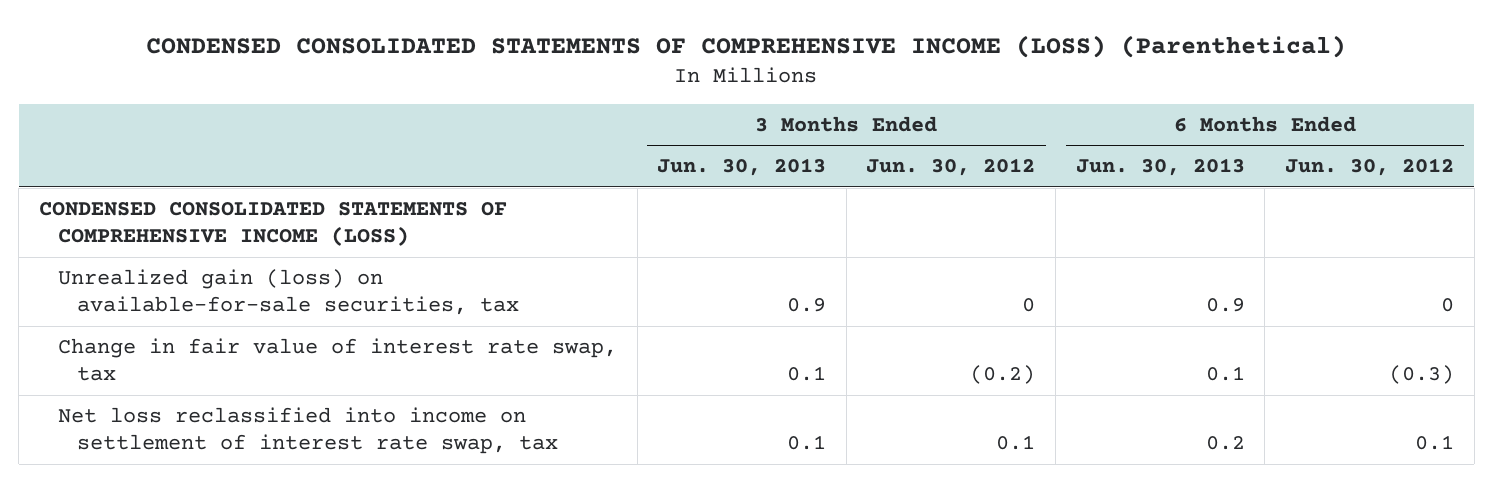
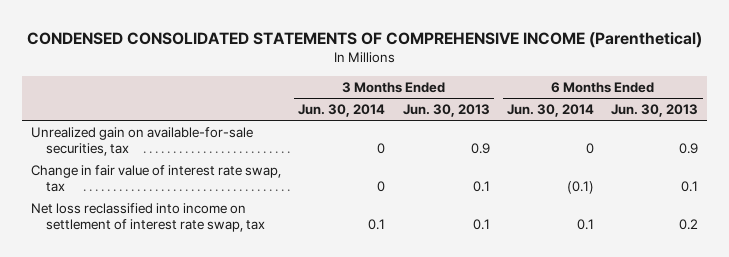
- CONDENSED CONSOLIDATED STATEMENTS OF COMPREHENSIVE INCOME (LOSS) (Parenthetical)
+ CONDENSED CONSOLIDATED STATEMENTS OF COMPREHENSIVE INCOME (Parenthetical)
- | 3 Months Ended Jun. 30, 2013 | 3 Months Ended Jun. 30, 2012 | 6 Months Ended Jun. 30, 2013 | 6 Months Ended Jun. 30, 2012
+ | 3 Months Ended Jun. 30, 2014 | 3 Months Ended Jun. 30, 2013 | 6 Months Ended Jun. 30, 2014 | 6 Months Ended Jun. 30, 2013
- CONDENSED CONSOLIDATED STATEMENTS OF COMPREHENSIVE INCOME (LOSS)
- Unrealized gain (loss) on available-for-sale securities, tax | 0.9 | 0 | 0.9 | 0
+ Unrealized gain on available-for-sale securities, tax | 0 | 0.9 | 0 | 0.9

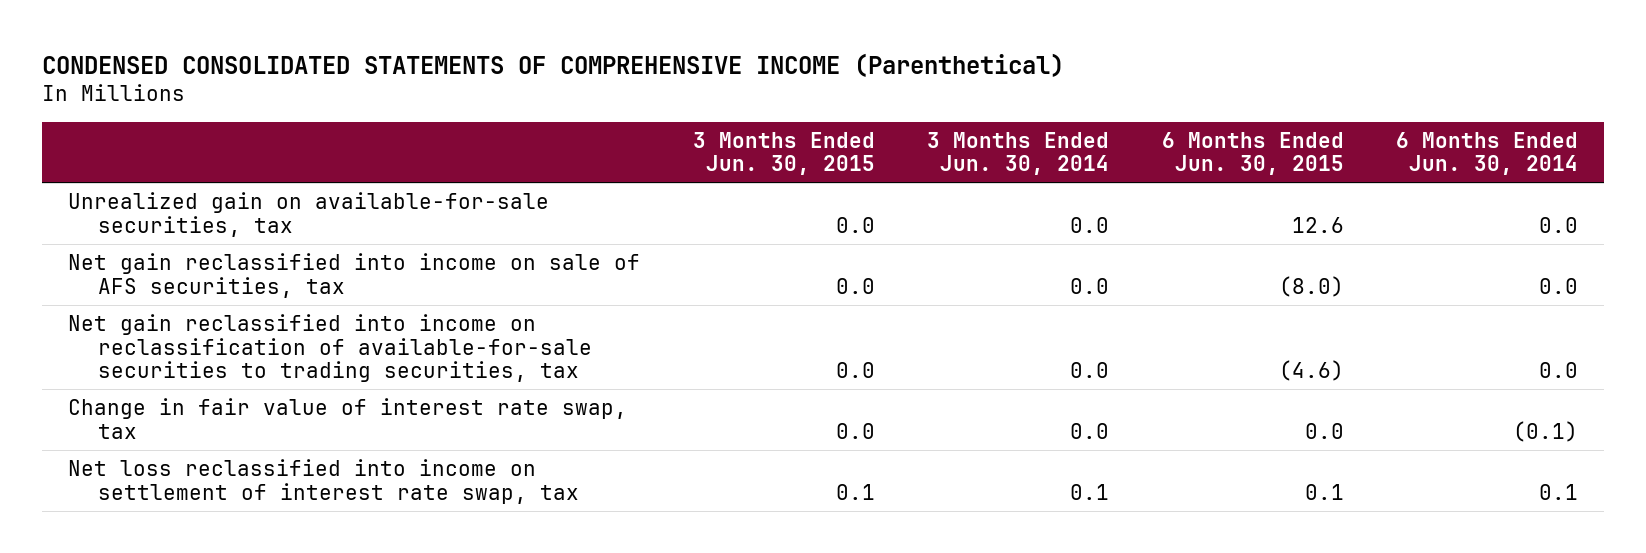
- | 3 Months Ended Jun. 30, 2014 | 3 Months Ended Jun. 30, 2013 | 6 Months Ended Jun. 30, 2014 | 6 Months Ended Jun. 30, 2013
+ | 3 Months Ended Jun. 30, 2015 | 3 Months Ended Jun. 30, 2014 | 6 Months Ended Jun. 30, 2015 | 6 Months Ended Jun. 30, 2014
- Unrealized gain on available-for-sale securities, tax | 0 | 0.9 | 0 | 0.9
- Change in fair value of interest rate swap, tax | 0 | 0.1 | (0.1) | 0.1
+ Unrealized gain on available-for-sale securities, tax | 0.0 | 0.0 | 12.6 | 0.0
+ Net gain reclassified into income on sale of AFS securities, tax | 0.0 | 0.0 | (8.0) | 0.0
+ Net gain reclassified into income on reclassification of available-for-sale securities to trading securities, tax | 0.0 | 0.0 | (4.6) | 0.0
+ Change in fair value of interest rate swap, tax | 0.0 | 0.0 | 0.0 | (0.1)

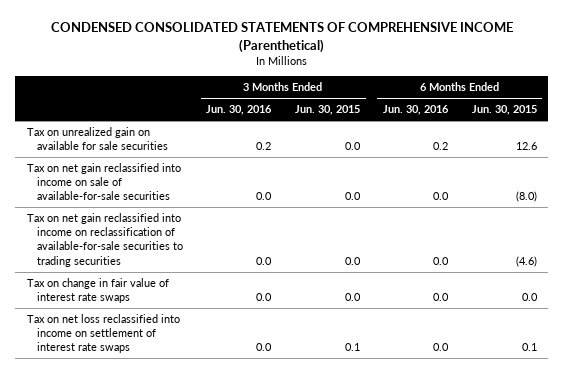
- | 3 Months Ended Jun. 30, 2015 | 3 Months Ended Jun. 30, 2014 | 6 Months Ended Jun. 30, 2015 | 6 Months Ended Jun. 30, 2014
+ | 3 Months Ended Jun. 30, 2016 | 3 Months Ended Jun. 30, 2015 | 6 Months Ended Jun. 30, 2016 | 6 Months Ended Jun. 30, 2015
- Unrealized gain on available-for-sale securities, tax | 0.0 | 0.0 | 12.6 | 0.0
- Net gain reclassified into income on sale of AFS securities, tax | 0.0 | 0.0 | (8.0) | 0.0
- Net gain reclassified into income on reclassification of available-for-sale securities to trading securities, tax | 0.0 | 0.0 | (4.6) | 0.0
- Change in fair value of interest rate swap, tax | 0.0 | 0.0 | 0.0 | (0.1)
- Net loss reclassified into income on settlement of interest rate swap, tax | 0.1 | 0.1 | 0.1 | 0.1
+ Tax on unrealized gain on available for sale securities | 0.2 | 0.0 | 0.2 | 12.6
+ Tax on net gain reclassified into income on sale of available-for-sale securities | 0.0 | 0.0 | 0.0 | (8.0)
+ Tax on net gain reclassified into income on reclassification of available-for-sale securities to trading securities | 0.0 | 0.0 | 0.0 | (4.6)
+ Tax on change in fair value of interest rate swaps | 0.0 | 0.0 | 0.0 | 0.0
+ Tax on net loss reclassified into income on settlement of interest rate swaps | 0.0 | 0.1 | 0.0 | 0.1

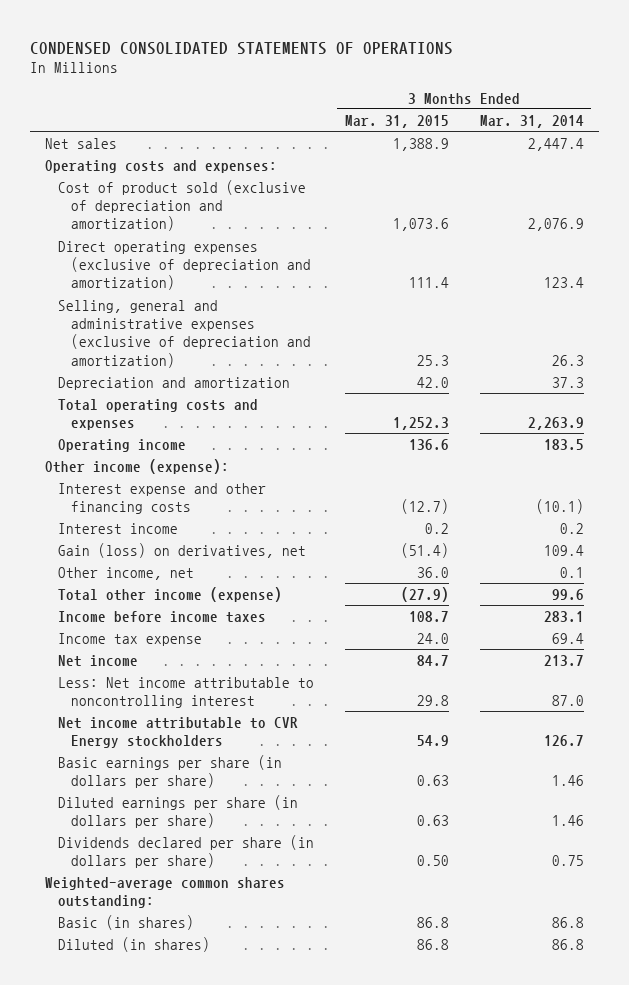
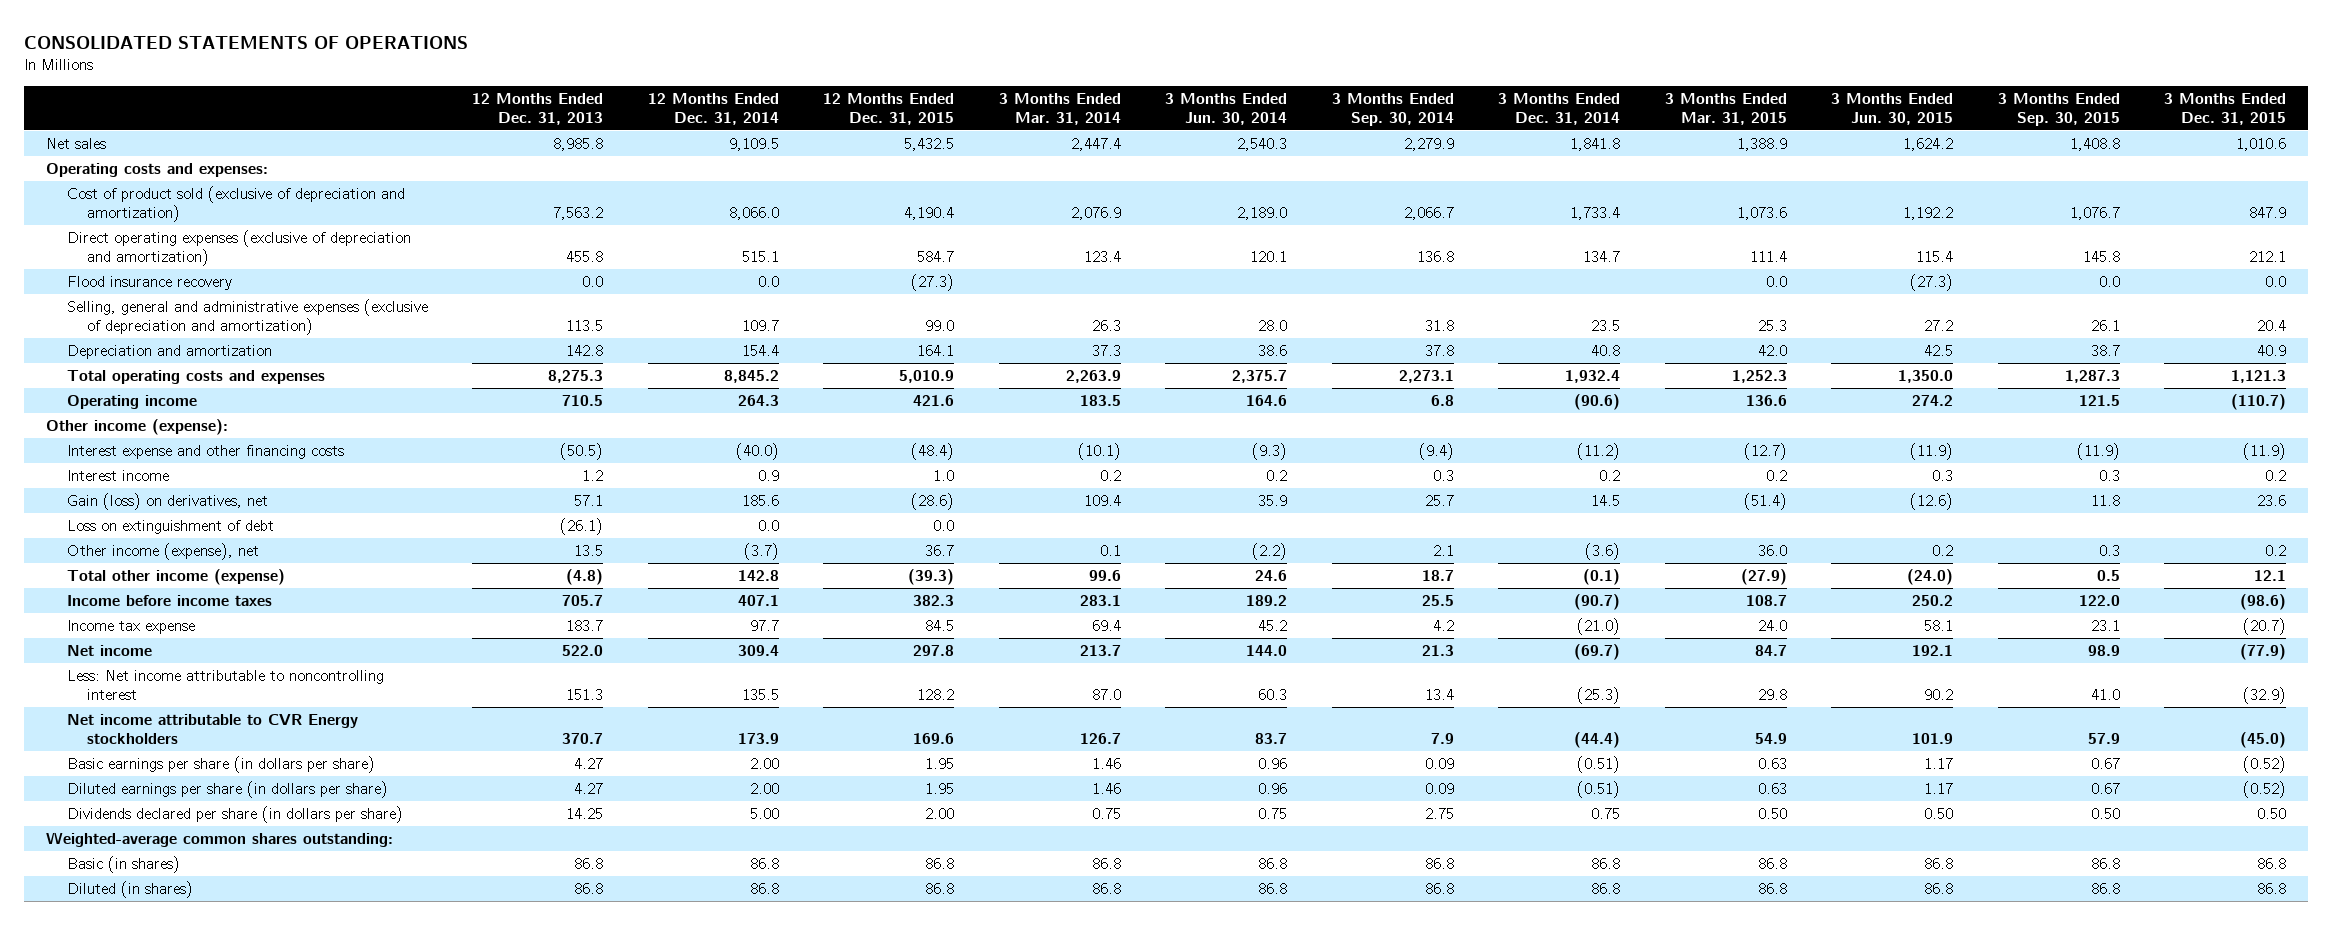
- CONDENSED CONSOLIDATED STATEMENTS OF OPERATIONS
+ CONSOLIDATED STATEMENTS OF OPERATIONS
- | 3 Months Ended Mar. 31, 2015 | 3 Months Ended Mar. 31, 2014
+ | 12 Months Ended Dec. 31, 2013 | 12 Months Ended Dec. 31, 2014 | 12 Months Ended Dec. 31, 2015 | 3 Months Ended Mar. 31, 2014 | 3 Months Ended Jun. 30, 2014 | 3 Months Ended Sep. 30, 2014 | 3 Months Ended Dec. 31, 2014 | 3 Months Ended Mar. 31, 2015 | 3 Months Ended Jun. 30, 2015 | 3 Months Ended Sep. 30, 2015 | 3 Months Ended Dec. 31, 2015
+ Flood insurance recovery | 0.0 | 0.0 | (27.3) | | | | | 0.0 | (27.3) | 0.0 | 0.0
- Other income, net | 36.0 | 0.1
+ Loss on extinguishment of debt | (26.1) | 0.0 | 0.0 | | | | | | | |
+ Other income (expense), net | 13.5 | (3.7) | 36.7 | 0.1 | (2.2) | 2.1 | (3.6) | 36.0 | 0.2 | 0.3 | 0.2

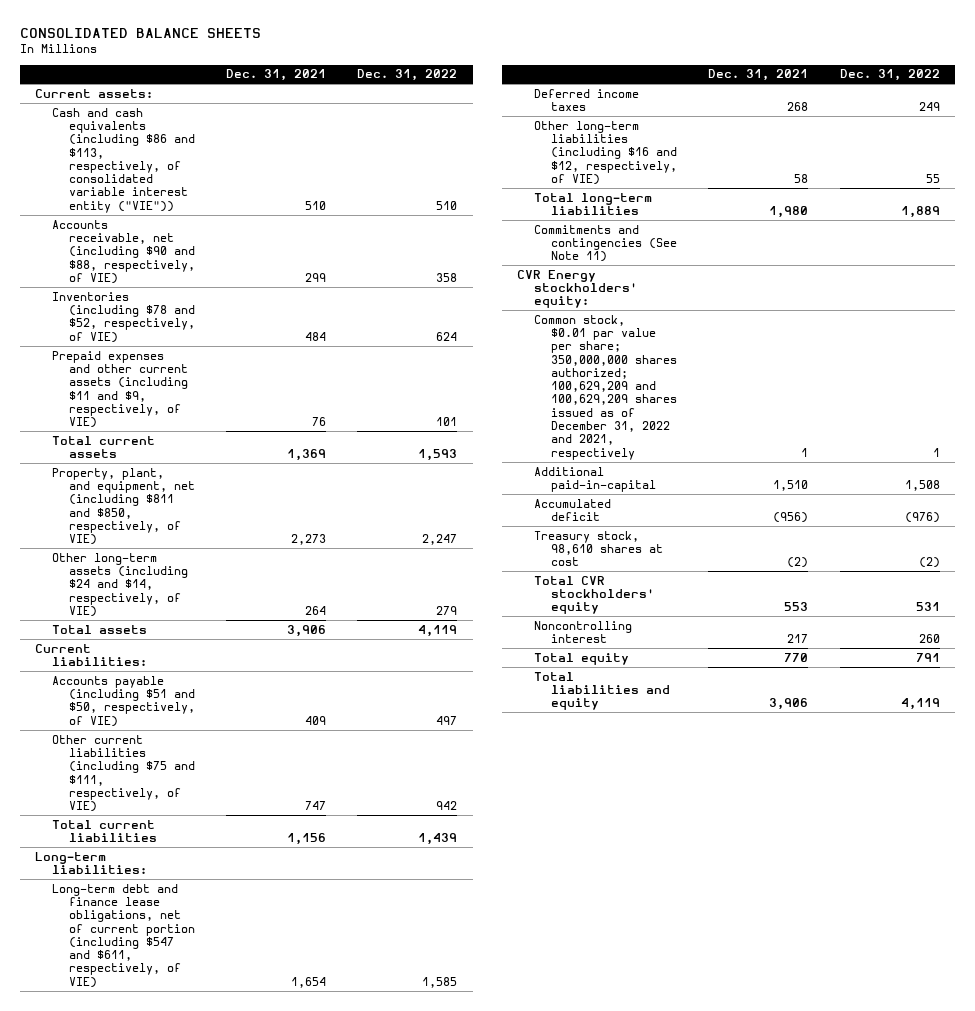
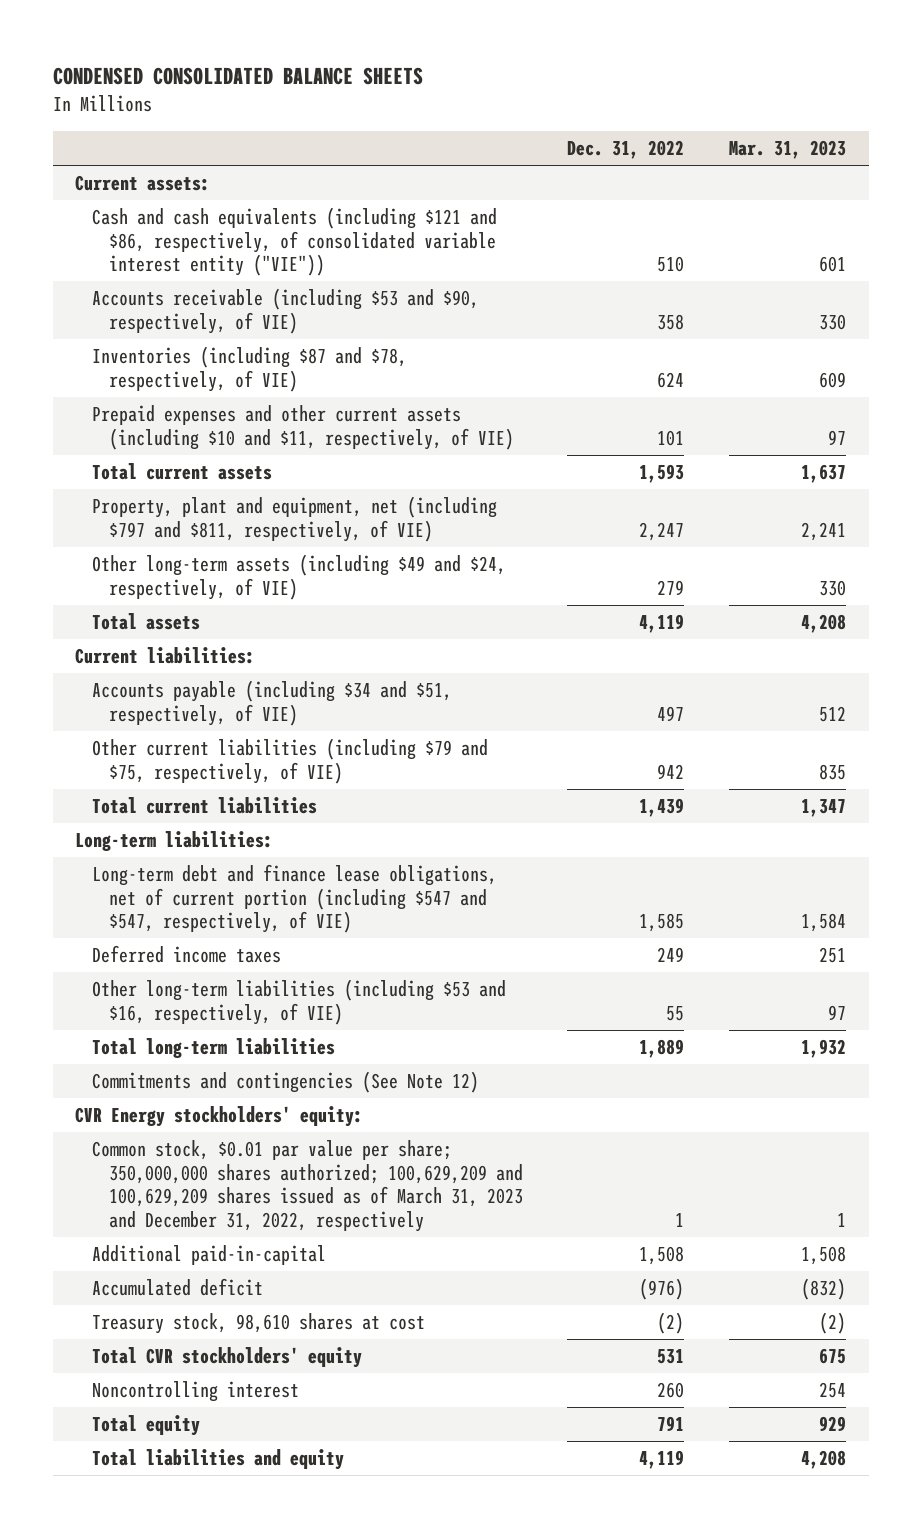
- CONSOLIDATED BALANCE SHEETS
+ CONDENSED CONSOLIDATED BALANCE SHEETS
- | Dec. 31, 2021 | Dec. 31, 2022
+ | Dec. 31, 2022 | Mar. 31, 2023
- Cash and cash equivalents (including $86 and $113, respectively, of consolidated variable interest entity ("VIE")) | 510 | 510
- Accounts receivable, net (including $90 and $88, respectively, of VIE) | 299 | 358
- Inventories (including $78 and $52, respectively, of VIE) | 484 | 624
- Prepaid expenses and other current assets (including $11 and $9, respectively, of VIE) | 76 | 101
+ Cash and cash equivalents (including $121 and $86, respectively, of consolidated variable interest entity ("VIE")) | 510 | 601
+ Accounts receivable (including $53 and $90, respectively, of VIE) | 358 | 330
+ Inventories (including $87 and $78, respectively, of VIE) | 624 | 609
+ Prepaid expenses and other current assets (including $10 and $11, respectively, of VIE) | 101 | 97
- Property, plant, and equipment, net (including $811 and $850, respectively, of VIE) | 2,273 | 2,247
- Other long-term assets (including $24 and $14, respectively, of VIE) | 264 | 279
+ Property, plant and equipment, net (including $797 and $811, respectively, of VIE) | 2,247 | 2,241
+ Other long-term assets (including $49 and $24, respectively, of VIE) | 279 | 330
- Accounts payable (including $51 and $50, respectively, of VIE) | 409 | 497
- Other current liabilities (including $75 and $111, respectively, of VIE) | 747 | 942
+ Accounts payable (including $34 and $51, respectively, of VIE) | 497 | 512
+ Other current liabilities (including $79 and $75, respectively, of VIE) | 942 | 835
- Long-term debt and finance lease obligations, net of current portion (including $547 and $611, respectively, of VIE) | 1,654 | 1,585
+ Long-term debt and finance lease obligations, net of current portion (including $547 and $547, respectively, of VIE) | 1,585 | 1,584
- Other long-term liabilities (including $16 and $12, respectively, of VIE) | 58 | 55
+ Other long-term liabilities (including $53 and $16, respectively, of VIE) | 55 | 97
- Commitments and contingencies (See Note 11)
+ Commitments and contingencies (See Note 12)
- Common stock, $0.01 par value per share; 350,000,000 shares authorized; 100,629,209 and 100,629,209 shares issued as of December 31, 2022 and 2021, respectively | 1 | 1
+ Common stock, $0.01 par value per share; 350,000,000 shares authorized; 100,629,209 and 100,629,209 shares issued as of March 31, 2023 and December 31, 2022, respectively | 1 | 1

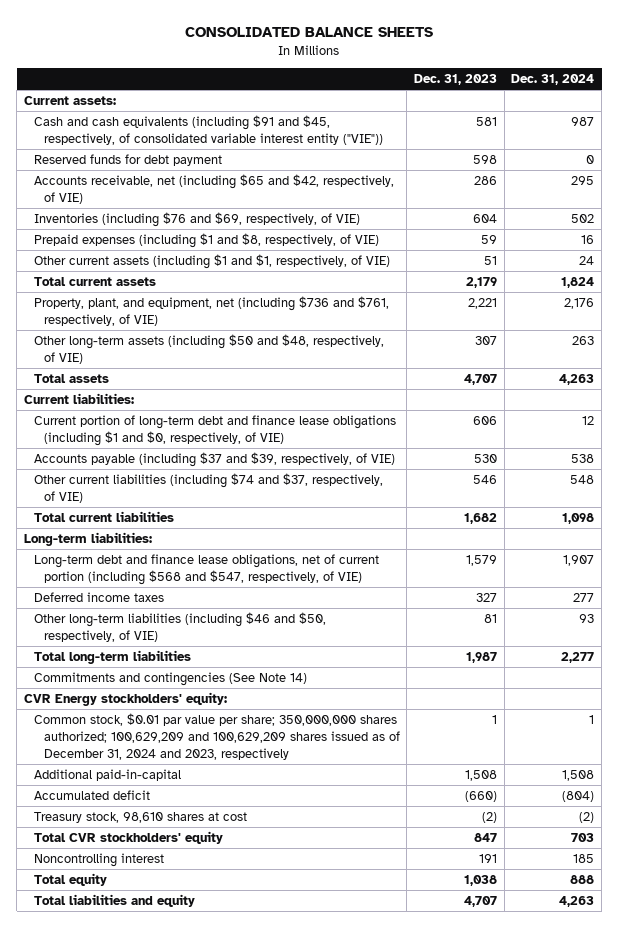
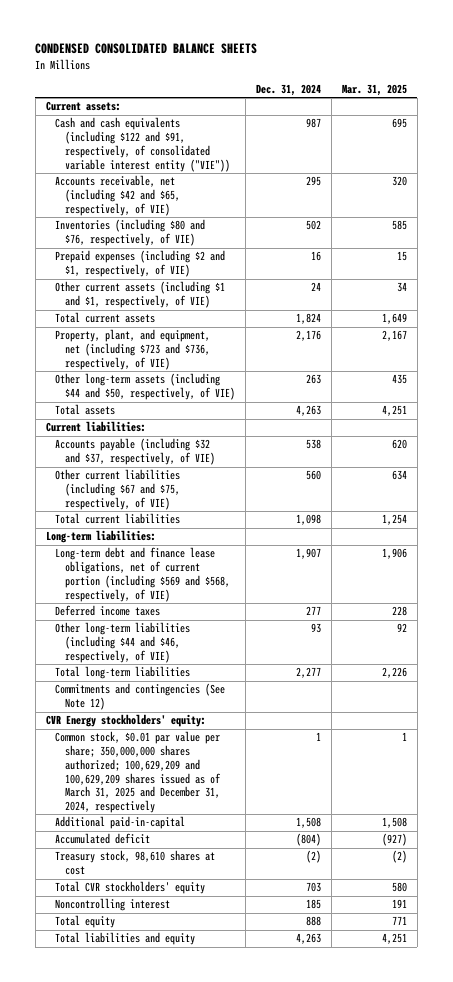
- CONSOLIDATED BALANCE SHEETS
+ CONDENSED CONSOLIDATED BALANCE SHEETS
- | Dec. 31, 2023 | Dec. 31, 2024
+ | Dec. 31, 2024 | Mar. 31, 2025
- Cash and cash equivalents (including $91 and $45, respectively, of consolidated variable interest entity ("VIE")) | 581 | 987
- Reserved funds for debt payment | 598 | 0
- Accounts receivable, net (including $65 and $42, respectively, of VIE) | 286 | 295
- Inventories (including $76 and $69, respectively, of VIE) | 604 | 502
- Prepaid expenses (including $1 and $8, respectively, of VIE) | 59 | 16
+ Cash and cash equivalents (including $122 and $91, respectively, of consolidated variable interest entity ("VIE")) | 987 | 695
+ Accounts receivable, net (including $42 and $65, respectively, of VIE) | 295 | 320
+ Inventories (including $80 and $76, respectively, of VIE) | 502 | 585
+ Prepaid expenses (including $2 and $1, respectively, of VIE) | 16 | 15
- Property, plant, and equipment, net (including $736 and $761, respectively, of VIE) | 2,221 | 2,176
- Other long-term assets (including $50 and $48, respectively, of VIE) | 307 | 263
+ Property, plant, and equipment, net (including $723 and $736, respectively, of VIE) | 2,176 | 2,167
+ Other long-term assets (including $44 and $50, respectively, of VIE) | 263 | 435
- Current portion of long-term debt and finance lease obligations (including $1 and $0, respectively, of VIE) | 606 | 12
- Accounts payable (including $37 and $39, respectively, of VIE) | 530 | 538
- Other current liabilities (including $74 and $37, respectively, of VIE) | 546 | 548
+ Accounts payable (including $32 and $37, respectively, of VIE) | 538 | 620
+ Other current liabilities (including $67 and $75, respectively, of VIE) | 560 | 634
- Long-term debt and finance lease obligations, net of current portion (including $568 and $547, respectively, of VIE) | 1,579 | 1,907
+ Long-term debt and finance lease obligations, net of current portion (including $569 and $568, respectively, of VIE) | 1,907 | 1,906
- Other long-term liabilities (including $46 and $50, respectively, of VIE) | 81 | 93
+ Other long-term liabilities (including $44 and $46, respectively, of VIE) | 93 | 92
- Commitments and contingencies (See Note 14)
+ Commitments and contingencies (See Note 12)
- Common stock, $0.01 par value per share; 350,000,000 shares authorized; 100,629,209 and 100,629,209 shares issued as of December 31, 2024 and 2023, respectively | 1 | 1
+ Common stock, $0.01 par value per share; 350,000,000 shares authorized; 100,629,209 and 100,629,209 shares issued as of March 31, 2025 and December 31, 2024, respectively | 1 | 1

